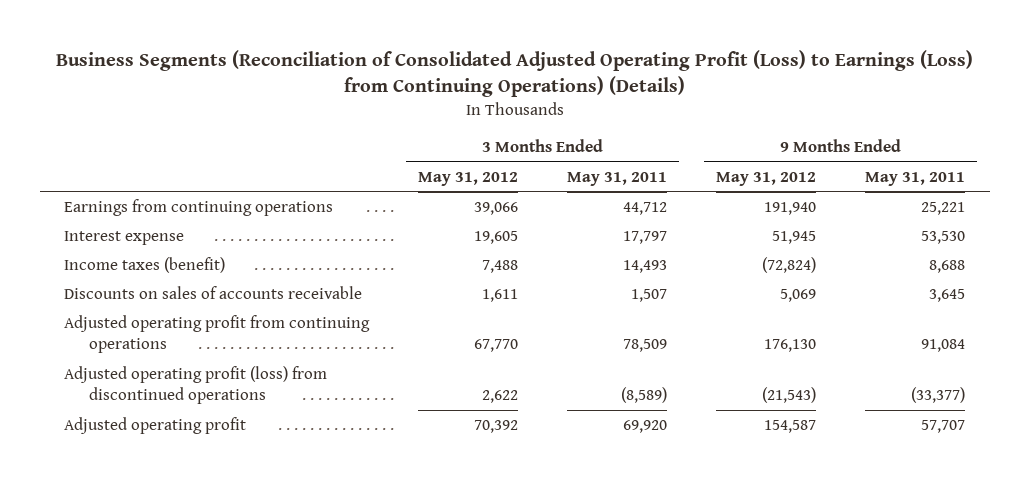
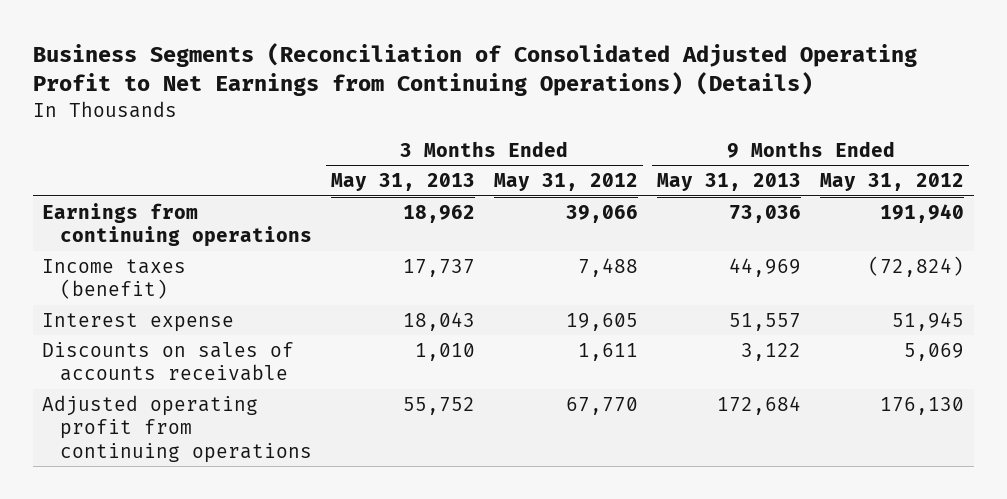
- Business Segments (Reconciliation of Consolidated Adjusted Operating Profit (Loss) to Earnings (Loss) from Continuing Operations) (Details)
+ Business Segments (Reconciliation of Consolidated Adjusted Operating Profit to Net Earnings from Continuing Operations) (Details)
- | 3 Months Ended May 31, 2012 | 3 Months Ended May 31, 2011 | 9 Months Ended May 31, 2012 | 9 Months Ended May 31, 2011
+ | 3 Months Ended May 31, 2013 | 3 Months Ended May 31, 2012 | 9 Months Ended May 31, 2013 | 9 Months Ended May 31, 2012
moved down: Interest expense | 18,043 | 19,605 | 51,557 | 51,945
- Adjusted operating profit (loss) from discontinued operations | 2,622 | (8,589) | (21,543) | (33,377)
- Adjusted operating profit | 70,392 | 69,920 | 154,587 | 57,707

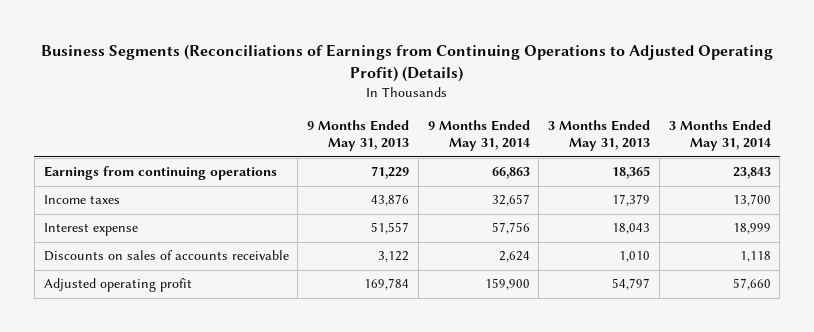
- Business Segments (Reconciliation of Consolidated Adjusted Operating Profit to Net Earnings from Continuing Operations) (Details)
+ Business Segments (Reconciliations of Earnings from Continuing Operations to Adjusted Operating Profit) (Details)
- | 3 Months Ended May 31, 2013 | 3 Months Ended May 31, 2012 | 9 Months Ended May 31, 2013 | 9 Months Ended May 31, 2012
+ | 9 Months Ended May 31, 2013 | 9 Months Ended May 31, 2014 | 3 Months Ended May 31, 2013 | 3 Months Ended May 31, 2014
- Earnings from continuing operations | 18,962 | 39,066 | 73,036 | 191,940
- Income taxes (benefit) | 17,737 | 7,488 | 44,969 | (72,824)
+ Earnings from continuing operations | 71,229 | 66,863 | 18,365 | 23,843
+ Income taxes | 43,876 | 32,657 | 17,379 | 13,700
- Adjusted operating profit from continuing operations | 55,752 | 67,770 | 172,684 | 176,130
+ Adjusted operating profit | 169,784 | 159,900 | 54,797 | 57,660

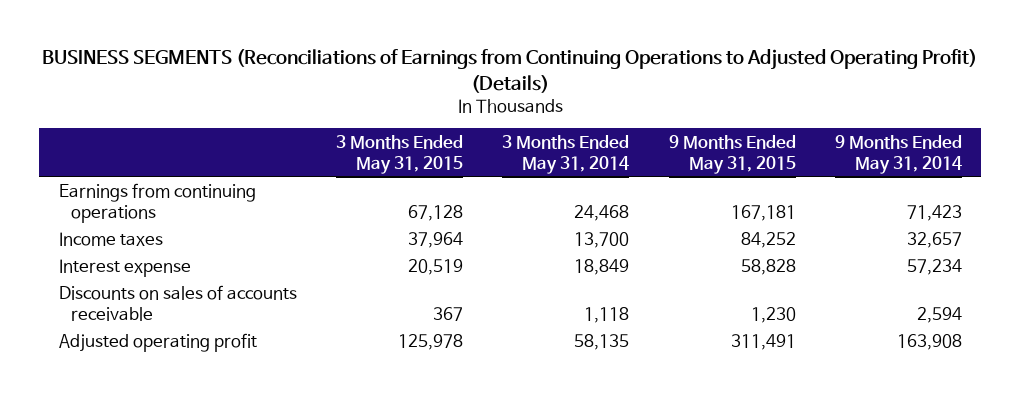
- Business Segments (Reconciliations of Earnings from Continuing Operations to Adjusted Operating Profit) (Details)
+ BUSINESS SEGMENTS (Reconciliations of Earnings from Continuing Operations to Adjusted Operating Profit) (Details)
- | 9 Months Ended May 31, 2013 | 9 Months Ended May 31, 2014 | 3 Months Ended May 31, 2013 | 3 Months Ended May 31, 2014
+ | 3 Months Ended May 31, 2015 | 3 Months Ended May 31, 2014 | 9 Months Ended May 31, 2015 | 9 Months Ended May 31, 2014
- Earnings from continuing operations | 71,229 | 66,863 | 18,365 | 23,843
+ Earnings from continuing operations | 67,128 | 24,468 | 167,181 | 71,423
- Interest expense | 51,557 | 57,756 | 18,043 | 18,999
- Discounts on sales of accounts receivable | 3,122 | 2,624 | 1,010 | 1,118
- Adjusted operating profit | 169,784 | 159,900 | 54,797 | 57,660
+ Interest expense | 20,519 | 18,849 | 58,828 | 57,234
+ Discounts on sales of accounts receivable | 367 | 1,118 | 1,230 | 2,594
+ Adjusted operating profit | 125,978 | 58,135 | 311,491 | 163,908

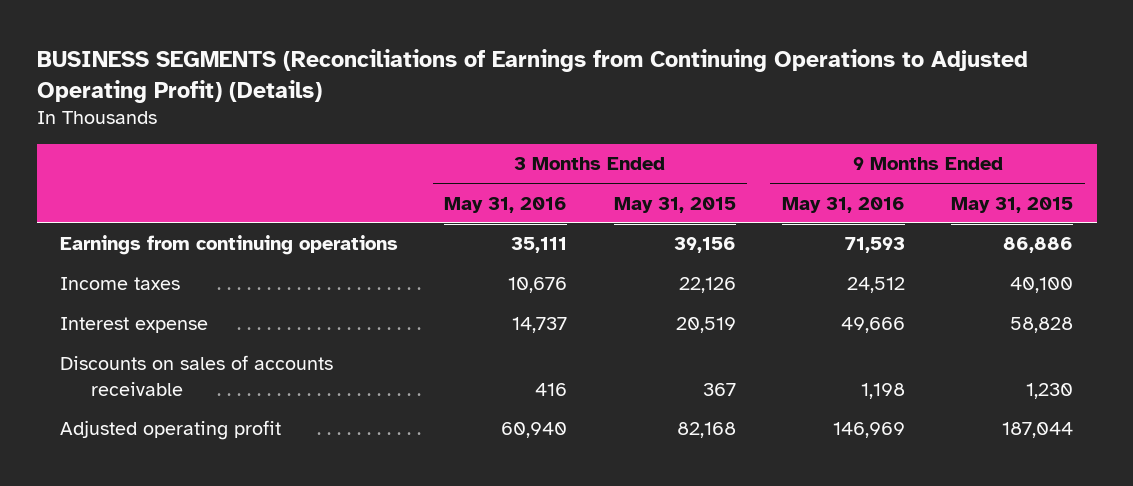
- | 3 Months Ended May 31, 2015 | 3 Months Ended May 31, 2014 | 9 Months Ended May 31, 2015 | 9 Months Ended May 31, 2014
+ | 3 Months Ended May 31, 2016 | 3 Months Ended May 31, 2015 | 9 Months Ended May 31, 2016 | 9 Months Ended May 31, 2015
- Earnings from continuing operations | 67,128 | 24,468 | 167,181 | 71,423
- Income taxes | 37,964 | 13,700 | 84,252 | 32,657
+ Earnings from continuing operations | 35,111 | 39,156 | 71,593 | 86,886
+ Income taxes | 10,676 | 22,126 | 24,512 | 40,100
- Adjusted operating profit | 125,978 | 58,135 | 311,491 | 163,908
+ Adjusted operating profit | 60,940 | 82,168 | 146,969 | 187,044

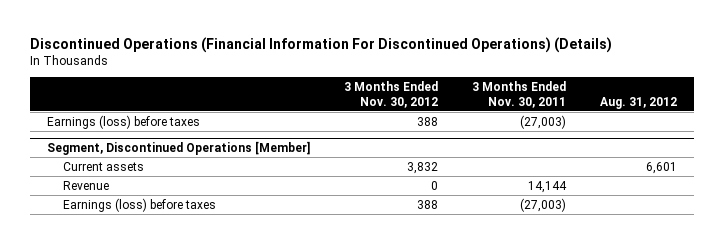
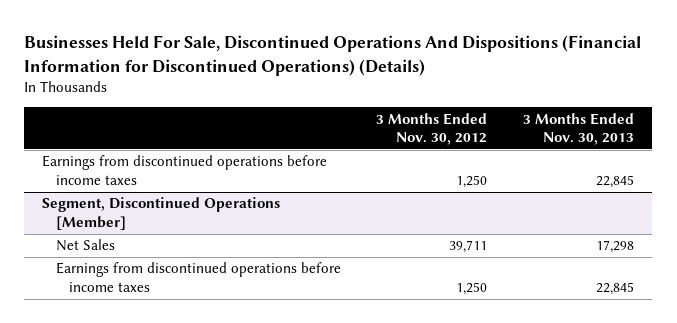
- Discontinued Operations (Financial Information For Discontinued Operations) (Details)
+ Businesses Held For Sale, Discontinued Operations And Dispositions (Financial Information for Discontinued Operations) (Details)
- | 3 Months Ended Nov. 30, 2012 | 3 Months Ended Nov. 30, 2011 | Aug. 31, 2012
+ | 3 Months Ended Nov. 30, 2012 | 3 Months Ended Nov. 30, 2013
- Earnings (loss) before taxes | 388 | (27,003) |
+ Earnings from discontinued operations before income taxes | 1,250 | 22,845
@ Segment, Discontinued Operations [Member]
- Current assets | 3,832 | | 6,601
- Revenue | 0 | 14,144 |
- Earnings (loss) before taxes | 388 | (27,003) |
+ Net Sales | 39,711 | 17,298
+ Earnings from discontinued operations before income taxes | 1,250 | 22,845

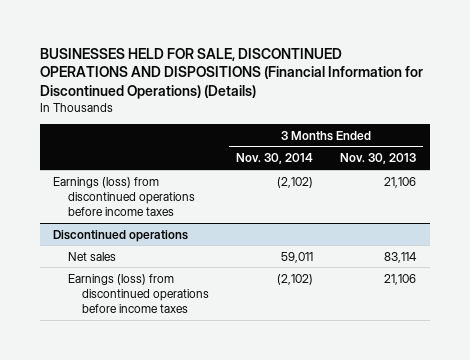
- Businesses Held For Sale, Discontinued Operations And Dispositions (Financial Information for Discontinued Operations) (Details)
+ BUSINESSES HELD FOR SALE, DISCONTINUED OPERATIONS AND DISPOSITIONS (Financial Information for Discontinued Operations) (Details)
- | 3 Months Ended Nov. 30, 2012 | 3 Months Ended Nov. 30, 2013
+ | 3 Months Ended Nov. 30, 2014 | 3 Months Ended Nov. 30, 2013
- Earnings from discontinued operations before income taxes | 1,250 | 22,845
- Segment, Discontinued Operations [Member]
- Net Sales | 39,711 | 17,298
- Earnings from discontinued operations before income taxes | 1,250 | 22,845
+ Earnings (loss) from discontinued operations before income taxes | (2,102) | 21,106
+ Discontinued operations
+ Net sales | 59,011 | 83,114
+ Earnings (loss) from discontinued operations before income taxes | (2,102) | 21,106

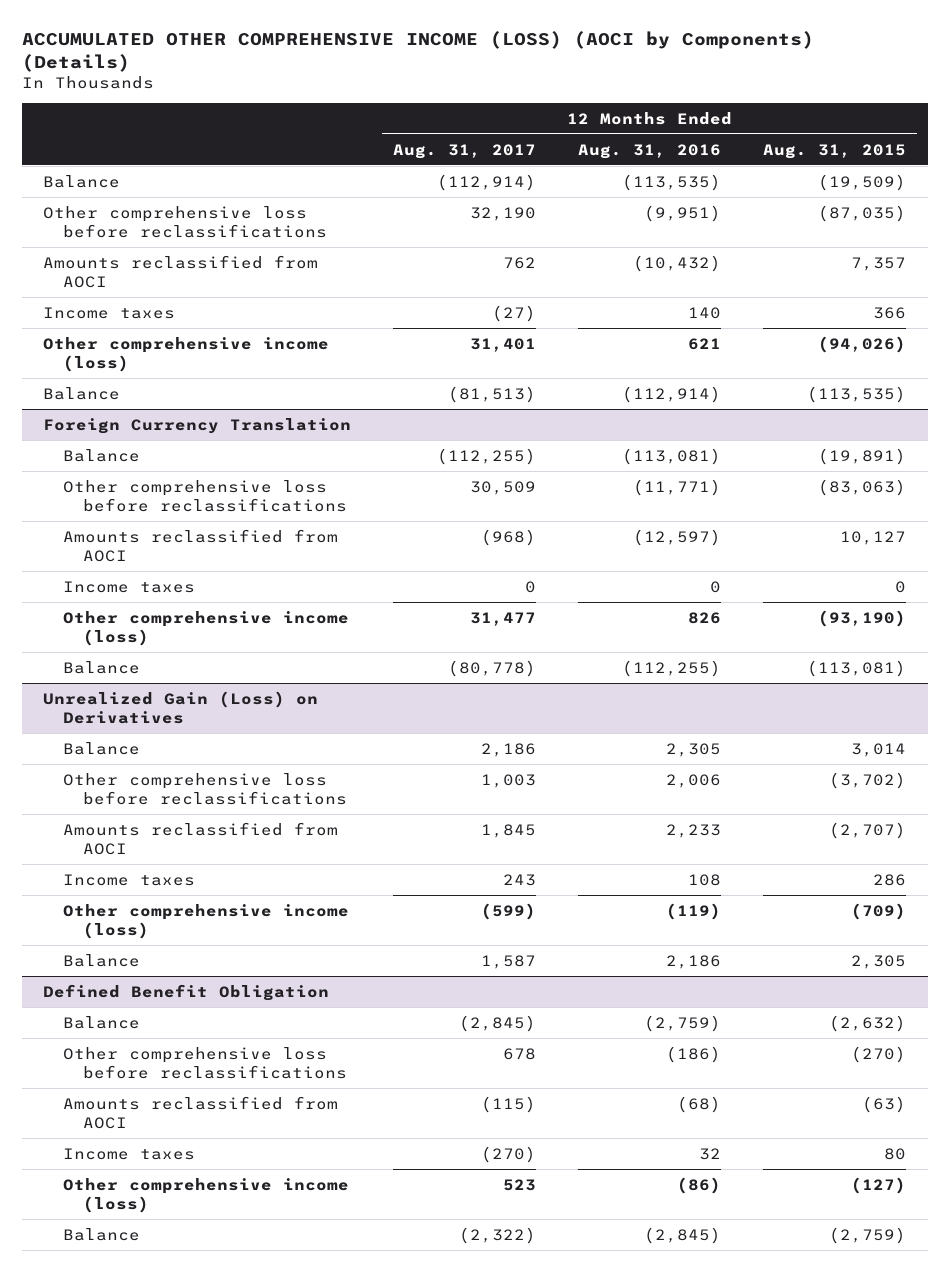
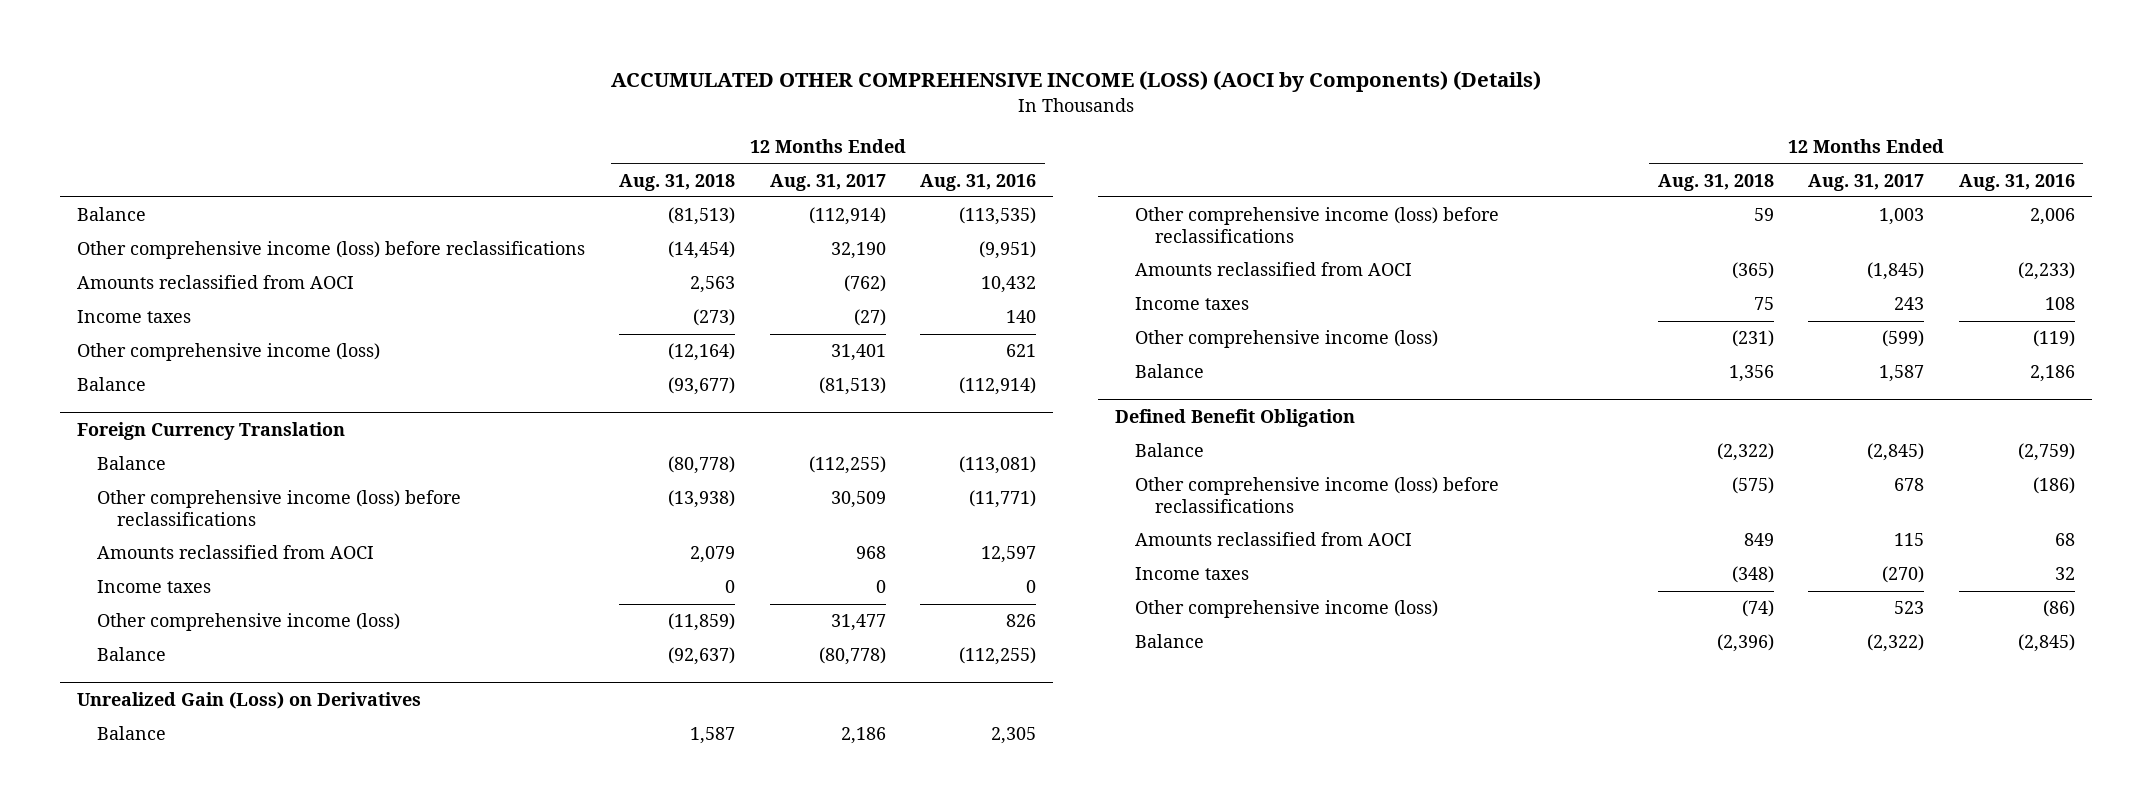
- | 12 Months Ended Aug. 31, 2017 | 12 Months Ended Aug. 31, 2016 | 12 Months Ended Aug. 31, 2015
+ | 12 Months Ended Aug. 31, 2018 | 12 Months Ended Aug. 31, 2017 | 12 Months Ended Aug. 31, 2016
- Other comprehensive loss before reclassifications | 32,190 | (9,951) | (87,035)
- Amounts reclassified from AOCI | 762 | (10,432) | 7,357
+ Other comprehensive income (loss) before reclassifications | (14,454) | 32,190 | (9,951)
+ Amounts reclassified from AOCI | 2,563 | (762) | 10,432
@ Foreign Currency Translation
- Other comprehensive loss before reclassifications | 30,509 | (11,771) | (83,063)
- Amounts reclassified from AOCI | (968) | (12,597) | 10,127
+ Other comprehensive income (loss) before reclassifications | (13,938) | 30,509 | (11,771)
+ Amounts reclassified from AOCI | 2,079 | 968 | 12,597
@ Unrealized Gain (Loss) on Derivatives
- Other comprehensive loss before reclassifications | 1,003 | 2,006 | (3,702)
- Amounts reclassified from AOCI | 1,845 | 2,233 | (2,707)
+ Other comprehensive income (loss) before reclassifications | 59 | 1,003 | 2,006
+ Amounts reclassified from AOCI | (365) | (1,845) | (2,233)
@ Defined Benefit Obligation
- Other comprehensive loss before reclassifications | 678 | (186) | (270)
- Amounts reclassified from AOCI | (115) | (68) | (63)
+ Other comprehensive income (loss) before reclassifications | (575) | 678 | (186)
+ Amounts reclassified from AOCI | 849 | 115 | 68

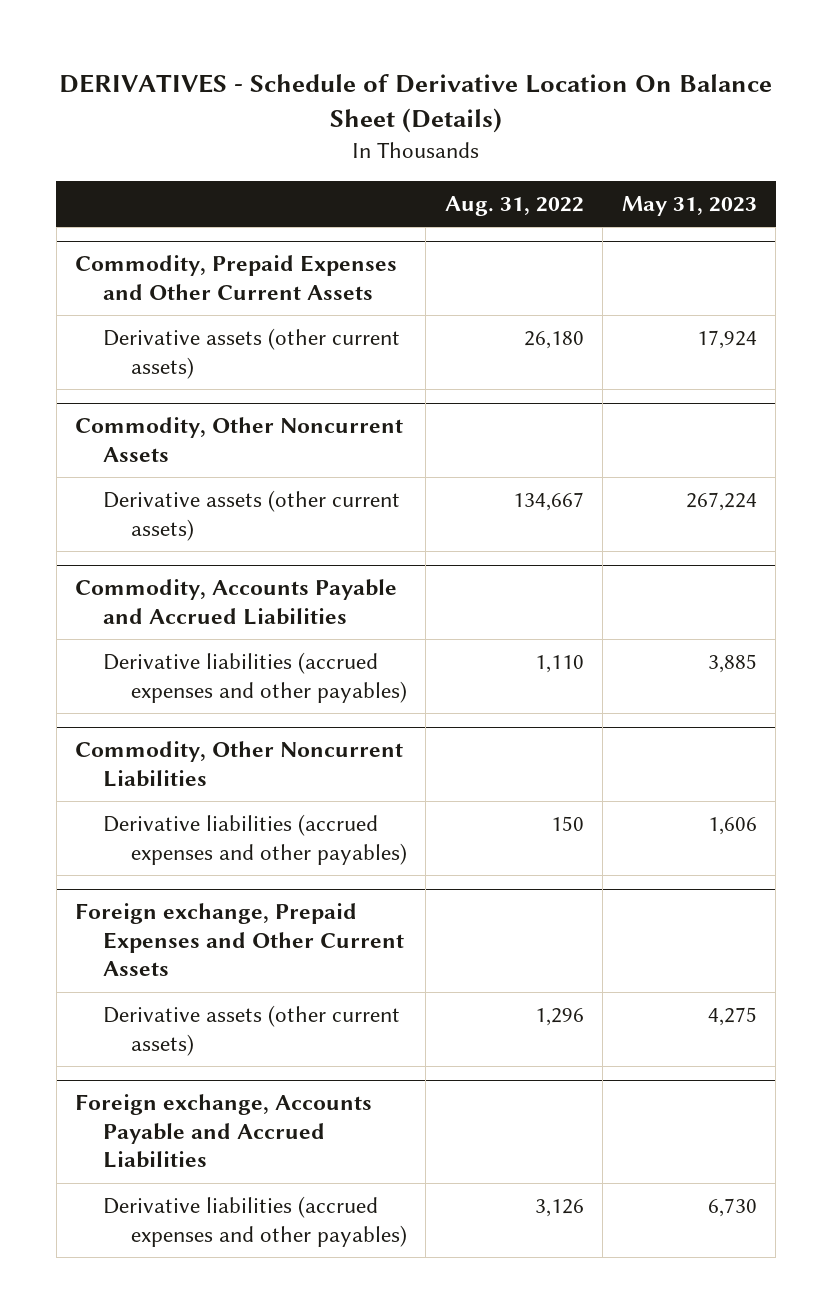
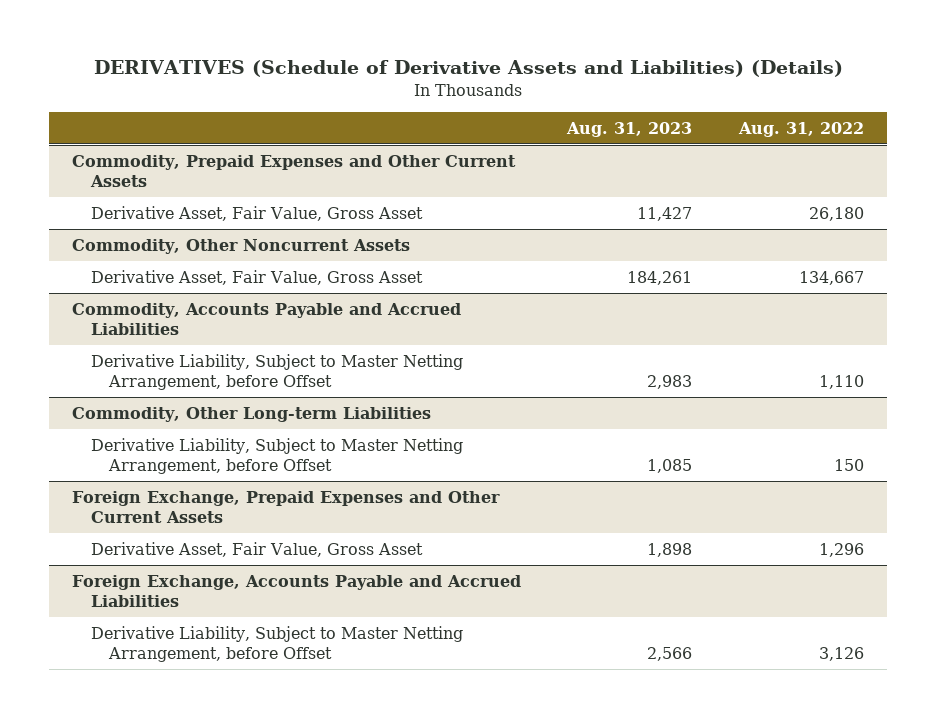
- DERIVATIVES - Schedule of Derivative Location On Balance Sheet (Details)
+ DERIVATIVES (Schedule of Derivative Assets and Liabilities) (Details)
- | Aug. 31, 2022 | May 31, 2023
+ | Aug. 31, 2023 | Aug. 31, 2022
@ Commodity, Prepaid Expenses and Other Current Assets
- Derivative assets (other current assets) | 26,180 | 17,924
+ Derivative Asset, Fair Value, Gross Asset | 11,427 | 26,180
@ Commodity, Other Noncurrent Assets
- Derivative assets (other current assets) | 134,667 | 267,224
+ Derivative Asset, Fair Value, Gross Asset | 184,261 | 134,667
@ Commodity, Accounts Payable and Accrued Liabilities
- Derivative liabilities (accrued expenses and other payables) | 1,110 | 3,885
- Commodity, Other Noncurrent Liabilities
- Derivative liabilities (accrued expenses and other payables) | 150 | 1,606
- Foreign exchange, Prepaid Expenses and Other Current Assets
- Derivative assets (other current assets) | 1,296 | 4,275
- Foreign exchange, Accounts Payable and Accrued Liabilities
- Derivative liabilities (accrued expenses and other payables) | 3,126 | 6,730
@ Commodity, Accounts Payable and Accrued Liabilities
+ Derivative Liability, Subject to Master Netting Arrangement, before Offset | 2,983 | 1,110
+ Commodity, Other Long-term Liabilities
+ Derivative Liability, Subject to Master Netting Arrangement, before Offset | 1,085 | 150
+ Foreign Exchange, Prepaid Expenses and Other Current Assets
+ Derivative Asset, Fair Value, Gross Asset | 1,898 | 1,296
+ Foreign Exchange, Accounts Payable and Accrued Liabilities
+ Derivative Liability, Subject to Master Netting Arrangement, before Offset | 2,566 | 3,126

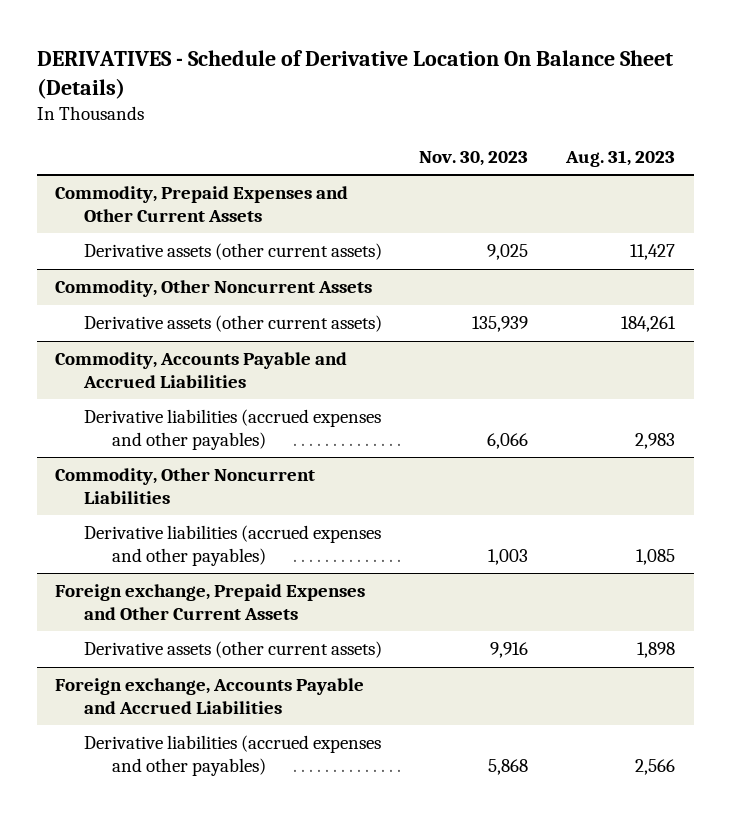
- DERIVATIVES (Schedule of Derivative Assets and Liabilities) (Details)
+ DERIVATIVES - Schedule of Derivative Location On Balance Sheet (Details)
- | Aug. 31, 2023 | Aug. 31, 2022
+ | Nov. 30, 2023 | Aug. 31, 2023
@ Commodity, Prepaid Expenses and Other Current Assets
- Derivative Asset, Fair Value, Gross Asset | 11,427 | 26,180
+ Derivative assets (other current assets) | 9,025 | 11,427
@ Commodity, Other Noncurrent Assets
- Derivative Asset, Fair Value, Gross Asset | 184,261 | 134,667
+ Derivative assets (other current assets) | 135,939 | 184,261
@ Commodity, Accounts Payable and Accrued Liabilities
- Derivative Liability, Subject to Master Netting Arrangement, before Offset | 2,983 | 1,110
- Commodity, Other Long-term Liabilities
- Derivative Liability, Subject to Master Netting Arrangement, before Offset | 1,085 | 150
- Foreign Exchange, Prepaid Expenses and Other Current Assets
- Derivative Asset, Fair Value, Gross Asset | 1,898 | 1,296
- Foreign Exchange, Accounts Payable and Accrued Liabilities
- Derivative Liability, Subject to Master Netting Arrangement, before Offset | 2,566 | 3,126
@ Commodity, Accounts Payable and Accrued Liabilities
+ Derivative liabilities (accrued expenses and other payables) | 6,066 | 2,983
+ Commodity, Other Noncurrent Liabilities
+ Derivative liabilities (accrued expenses and other payables) | 1,003 | 1,085
+ Foreign exchange, Prepaid Expenses and Other Current Assets
+ Derivative assets (other current assets) | 9,916 | 1,898
+ Foreign exchange, Accounts Payable and Accrued Liabilities
+ Derivative liabilities (accrued expenses and other payables) | 5,868 | 2,566

